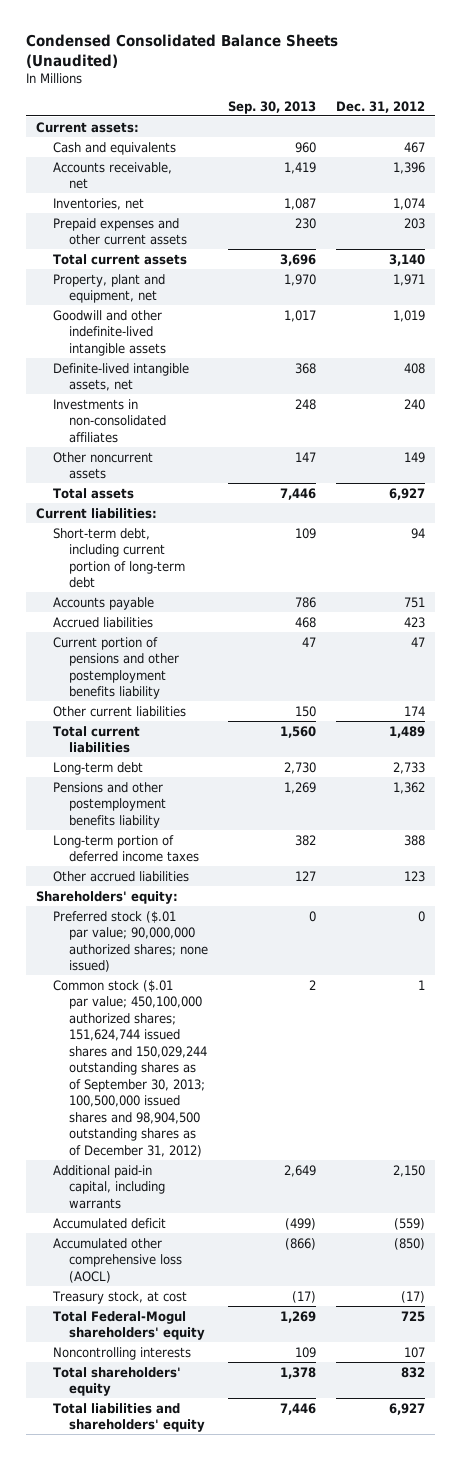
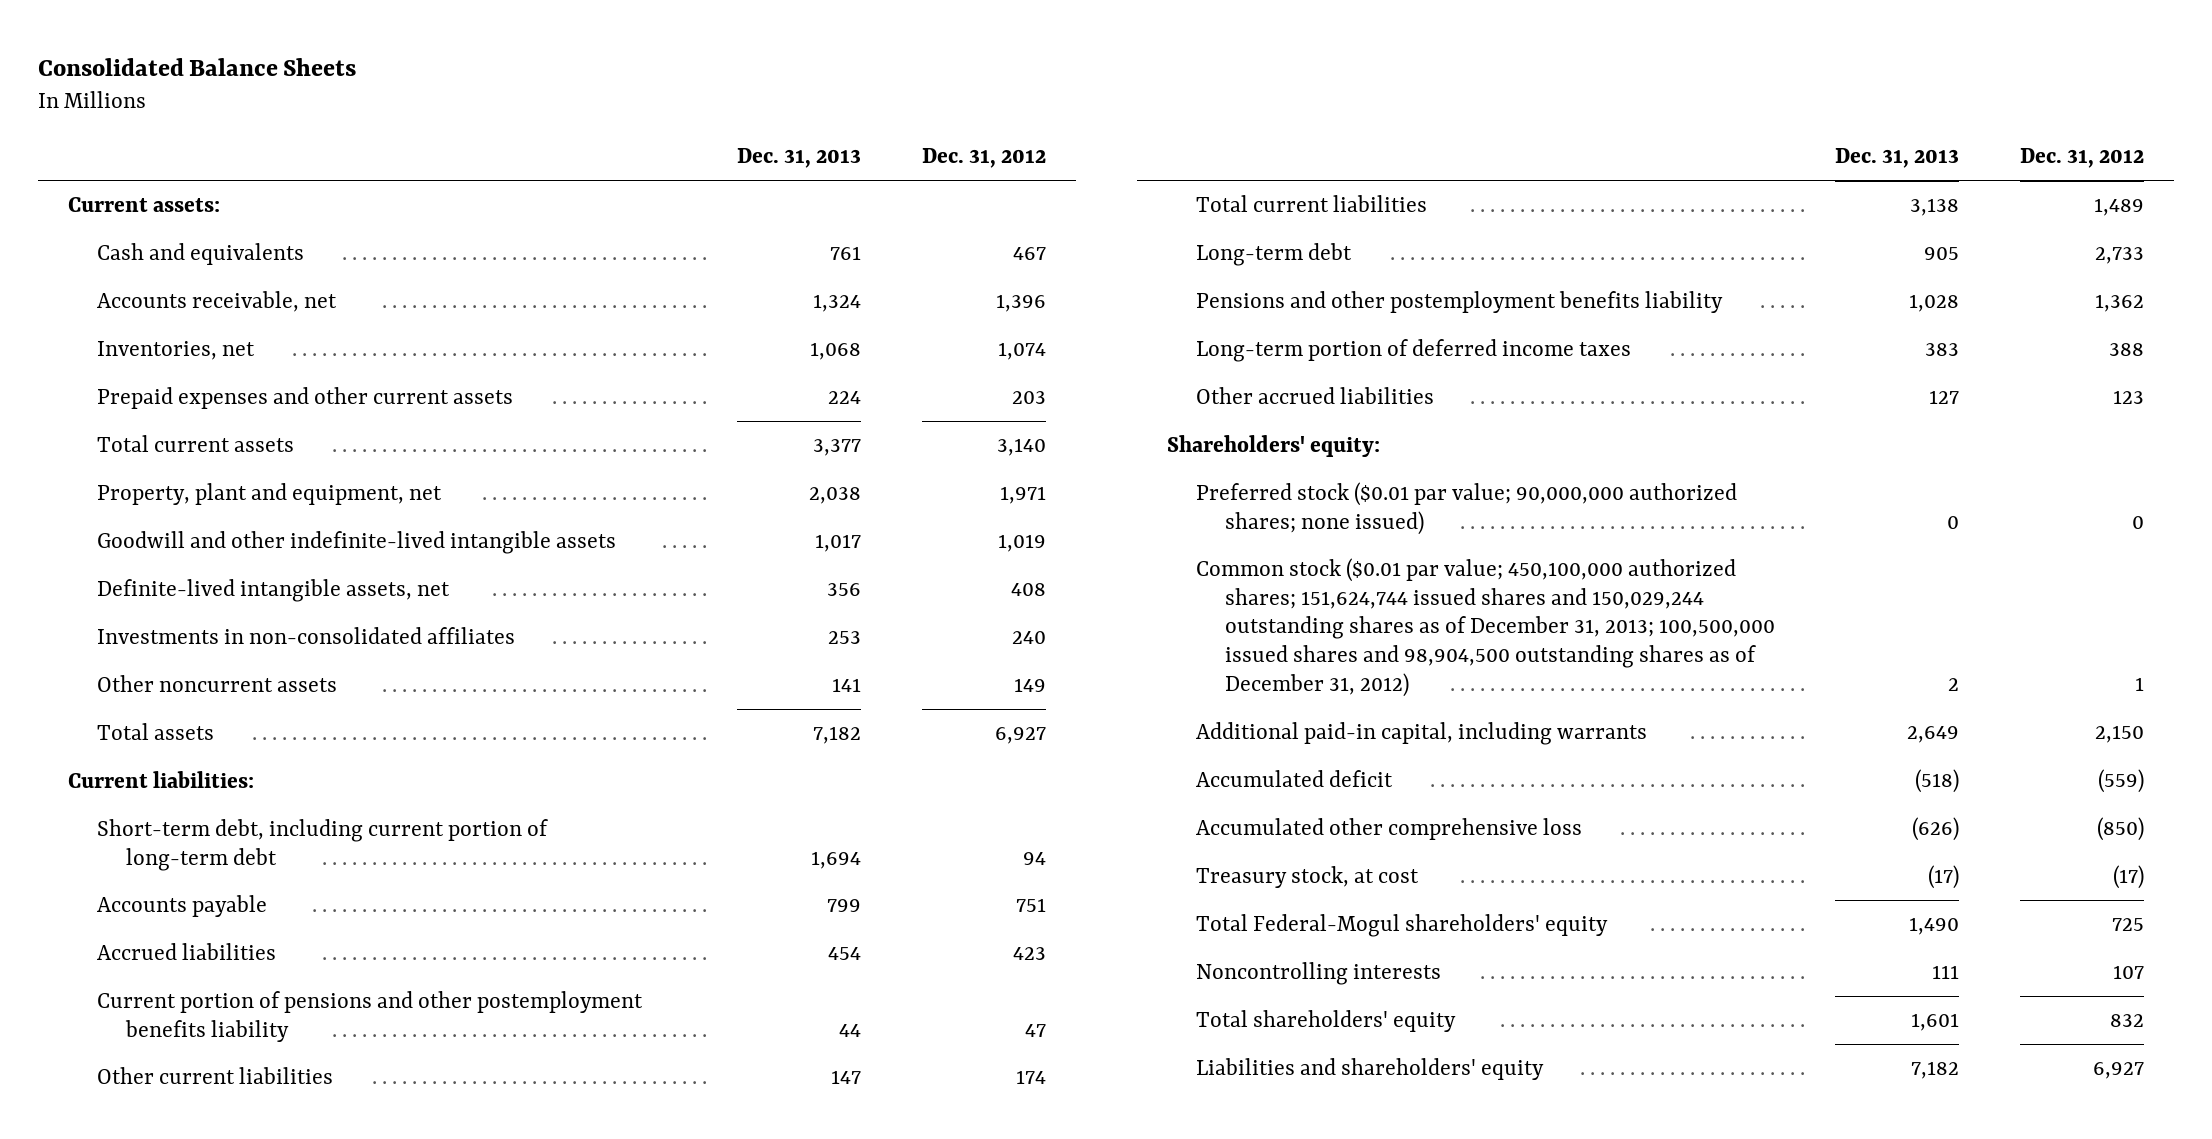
- Condensed Consolidated Balance Sheets (Unaudited)
+ Consolidated Balance Sheets
- | Sep. 30, 2013 | Dec. 31, 2012
+ | Dec. 31, 2013 | Dec. 31, 2012
- Preferred stock ($.01 par value; 90,000,000 authorized shares; none issued) | 0 | 0
- Common stock ($.01 par value; 450,100,000 authorized shares; 151,624,744 issued shares and 150,029,244 outstanding shares as of September 30, 2013; 100,500,000 issued shares and 98,904,500 outstanding shares as of December 31, 2012) | 2 | 1
+ Preferred stock ($0.01 par value; 90,000,000 authorized shares; none issued) | 0 | 0
+ Common stock ($0.01 par value; 450,100,000 authorized shares; 151,624,744 issued shares and 150,029,244 outstanding shares as of December 31, 2013; 100,500,000 issued shares and 98,904,500 outstanding shares as of December 31, 2012) | 2 | 1
- Accumulated other comprehensive loss (AOCL) | (866) | (850)
+ Accumulated other comprehensive loss | (626) | (850)
- Total liabilities and shareholders' equity | 7,446 | 6,927
+ Liabilities and shareholders' equity | 7,182 | 6,927

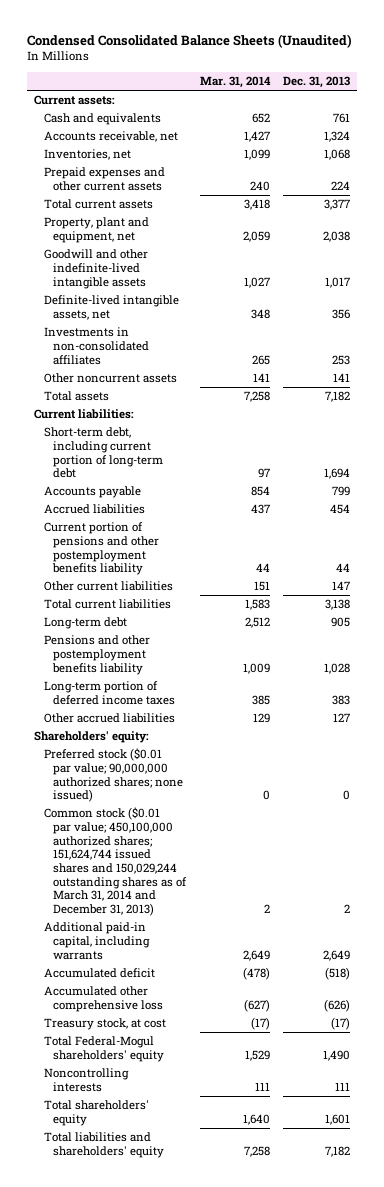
- Consolidated Balance Sheets
+ Condensed Consolidated Balance Sheets (Unaudited)
- | Dec. 31, 2013 | Dec. 31, 2012
+ | Mar. 31, 2014 | Dec. 31, 2013
- Common stock ($0.01 par value; 450,100,000 authorized shares; 151,624,744 issued shares and 150,029,244 outstanding shares as of December 31, 2013; 100,500,000 issued shares and 98,904,500 outstanding shares as of December 31, 2012) | 2 | 1
+ Common stock ($0.01 par value; 450,100,000 authorized shares; 151,624,744 issued shares and 150,029,244 outstanding shares as of March 31, 2014 and December 31, 2013) | 2 | 2
- Liabilities and shareholders' equity | 7,182 | 6,927
+ Total liabilities and shareholders' equity | 7,258 | 7,182

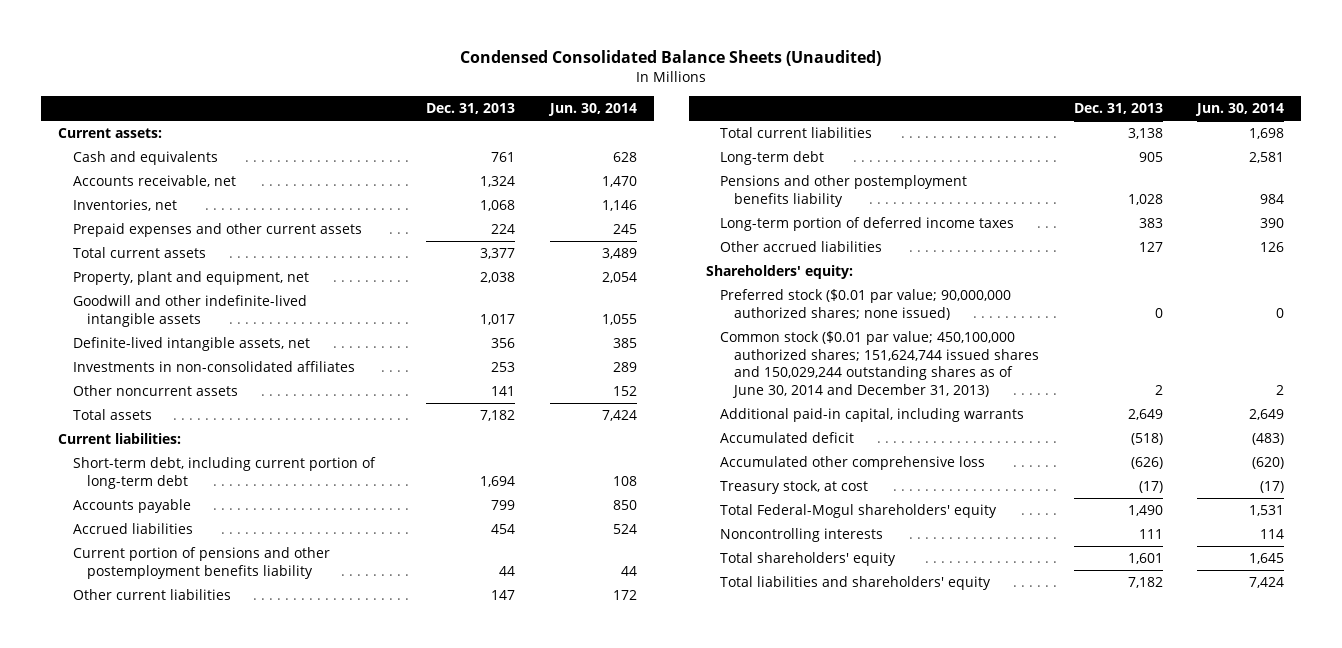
- | Mar. 31, 2014 | Dec. 31, 2013
+ | Dec. 31, 2013 | Jun. 30, 2014
- Common stock ($0.01 par value; 450,100,000 authorized shares; 151,624,744 issued shares and 150,029,244 outstanding shares as of March 31, 2014 and December 31, 2013) | 2 | 2
+ Common stock ($0.01 par value; 450,100,000 authorized shares; 151,624,744 issued shares and 150,029,244 outstanding shares as of June 30, 2014 and December 31, 2013) | 2 | 2

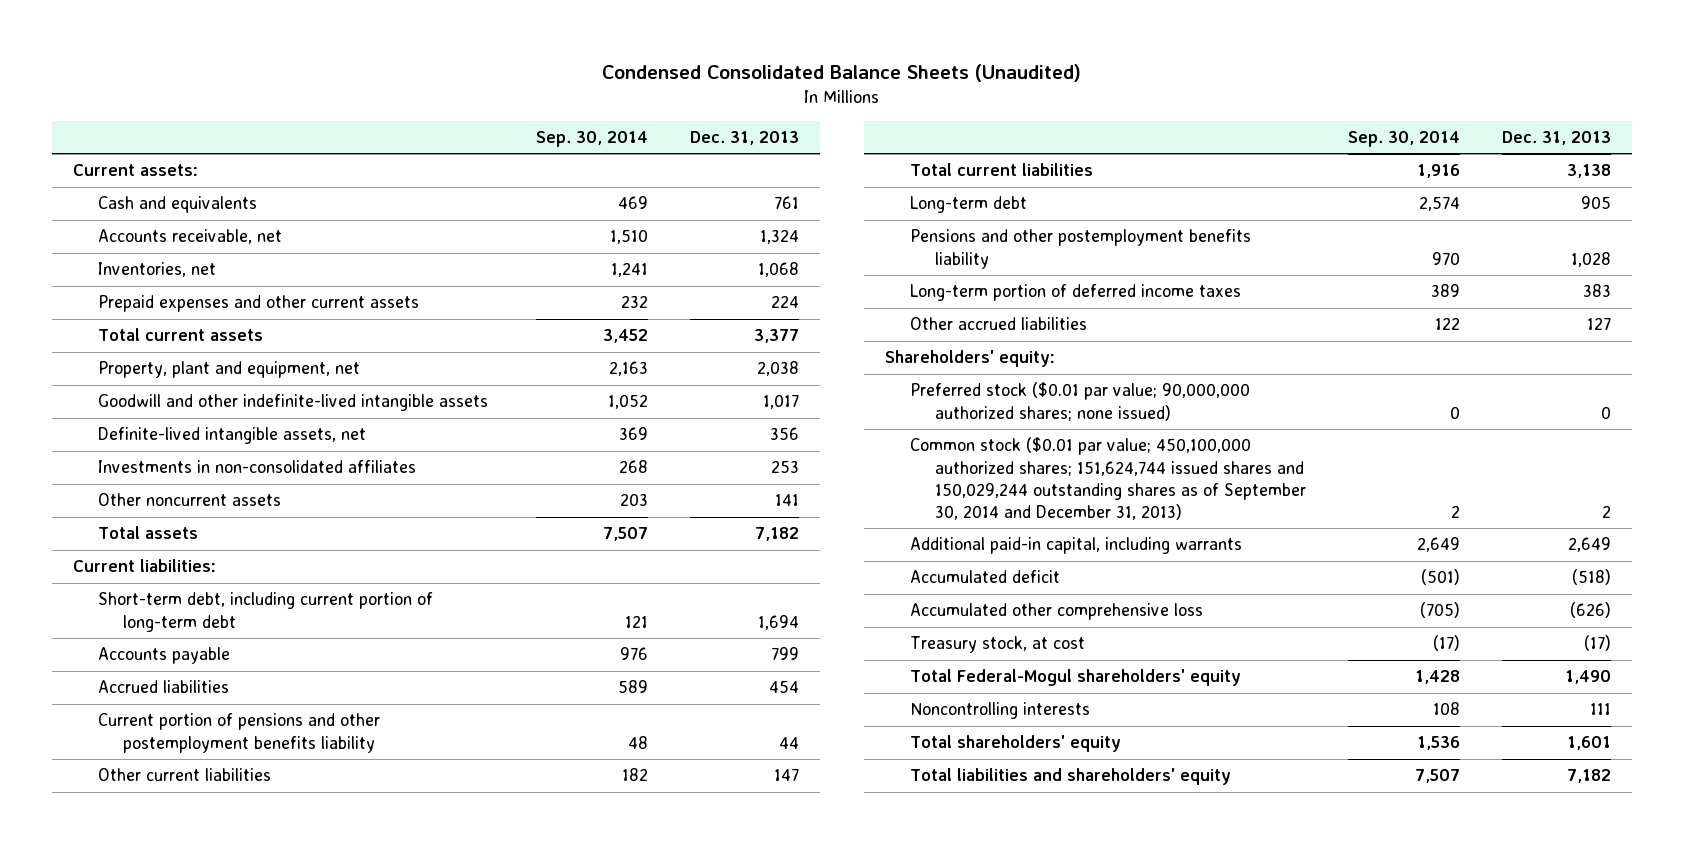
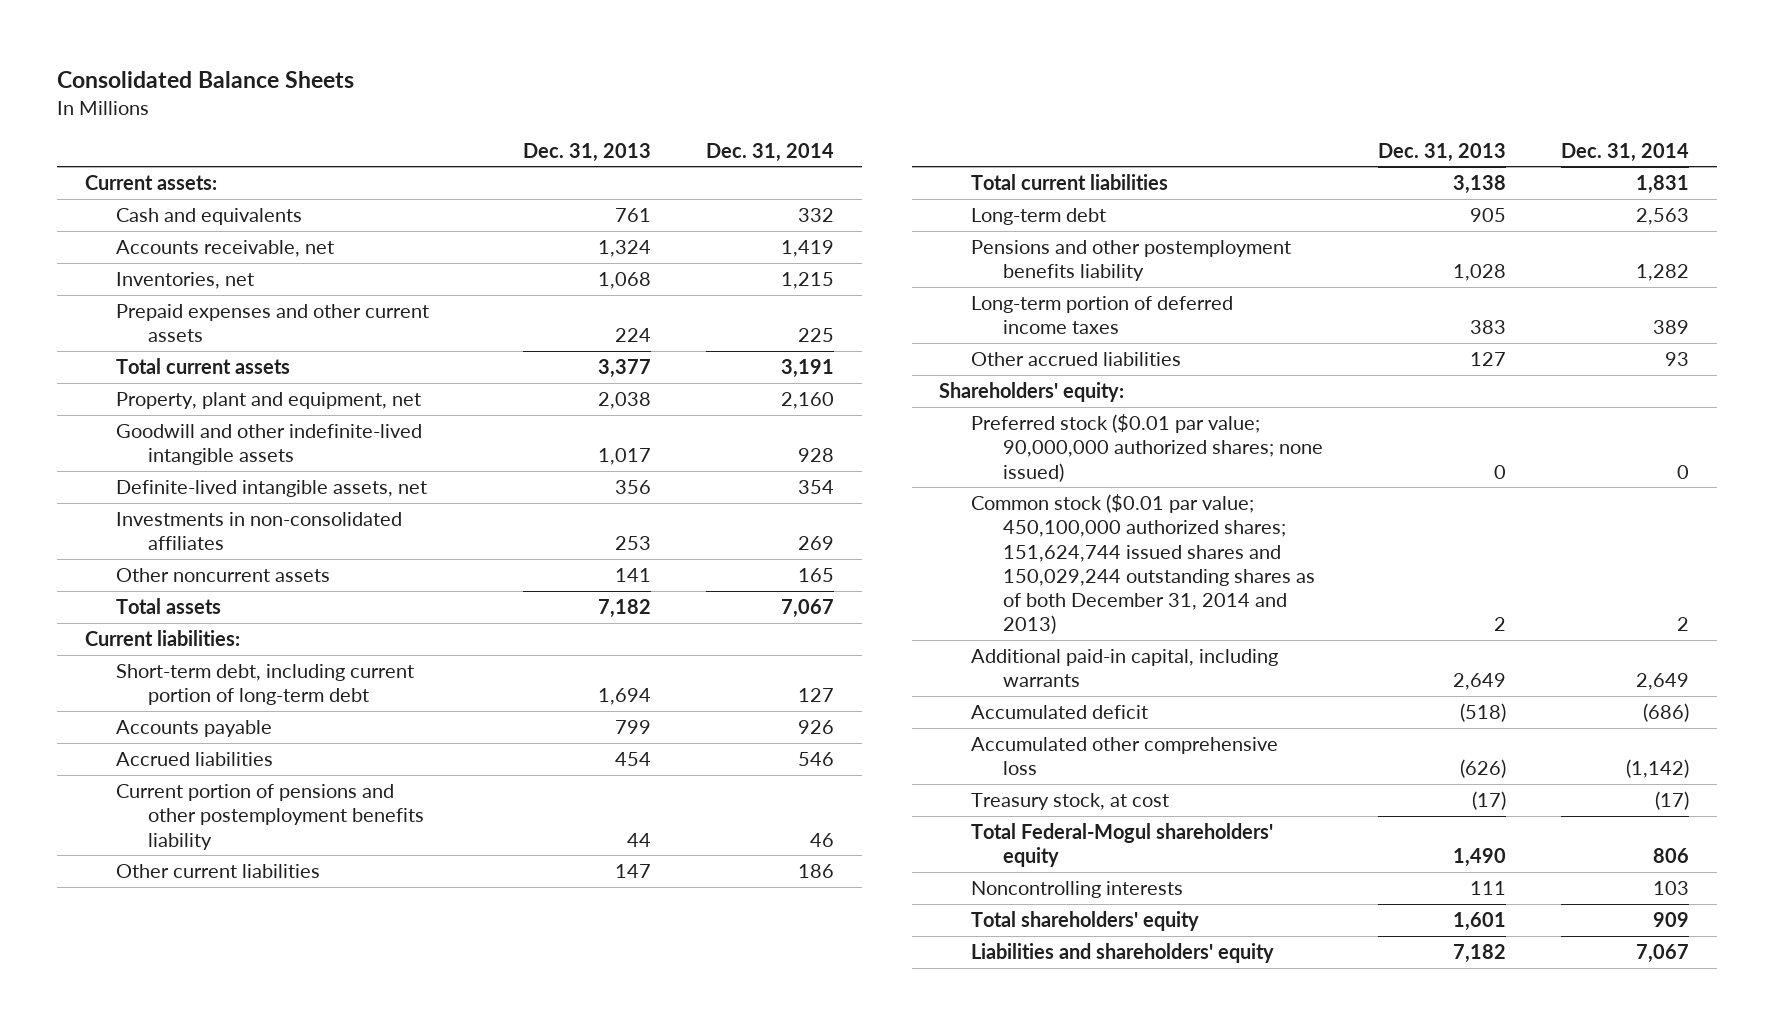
- Condensed Consolidated Balance Sheets (Unaudited)
+ Consolidated Balance Sheets
- | Sep. 30, 2014 | Dec. 31, 2013
+ | Dec. 31, 2013 | Dec. 31, 2014
- Common stock ($0.01 par value; 450,100,000 authorized shares; 151,624,744 issued shares and 150,029,244 outstanding shares as of September 30, 2014 and December 31, 2013) | 2 | 2
+ Common stock ($0.01 par value; 450,100,000 authorized shares; 151,624,744 issued shares and 150,029,244 outstanding shares as of both December 31, 2014 and 2013) | 2 | 2
- Total liabilities and shareholders' equity | 7,507 | 7,182
+ Liabilities and shareholders' equity | 7,182 | 7,067

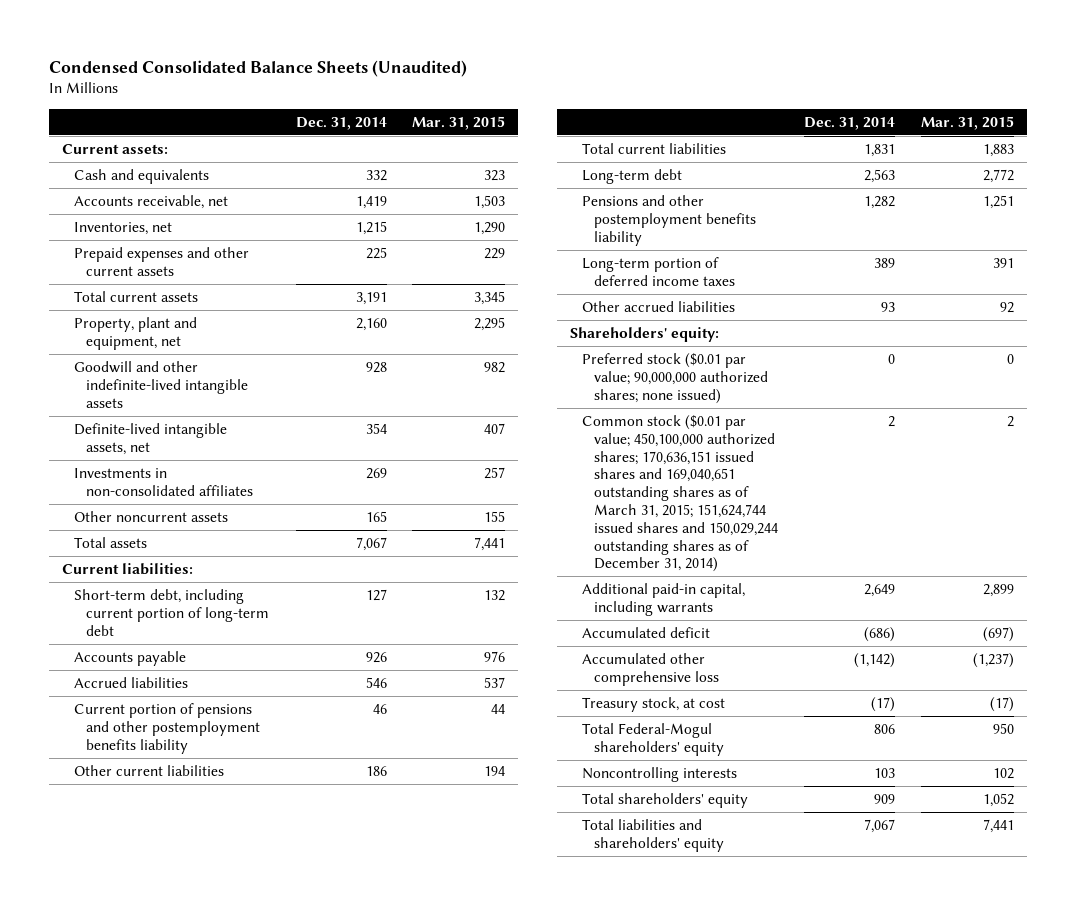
- Consolidated Balance Sheets
+ Condensed Consolidated Balance Sheets (Unaudited)
- | Dec. 31, 2013 | Dec. 31, 2014
+ | Dec. 31, 2014 | Mar. 31, 2015
- Common stock ($0.01 par value; 450,100,000 authorized shares; 151,624,744 issued shares and 150,029,244 outstanding shares as of both December 31, 2014 and 2013) | 2 | 2
+ Common stock ($0.01 par value; 450,100,000 authorized shares; 170,636,151 issued shares and 169,040,651 outstanding shares as of March 31, 2015; 151,624,744 issued shares and 150,029,244 outstanding shares as of December 31, 2014) | 2 | 2
- Liabilities and shareholders' equity | 7,182 | 7,067
+ Total liabilities and shareholders' equity | 7,067 | 7,441

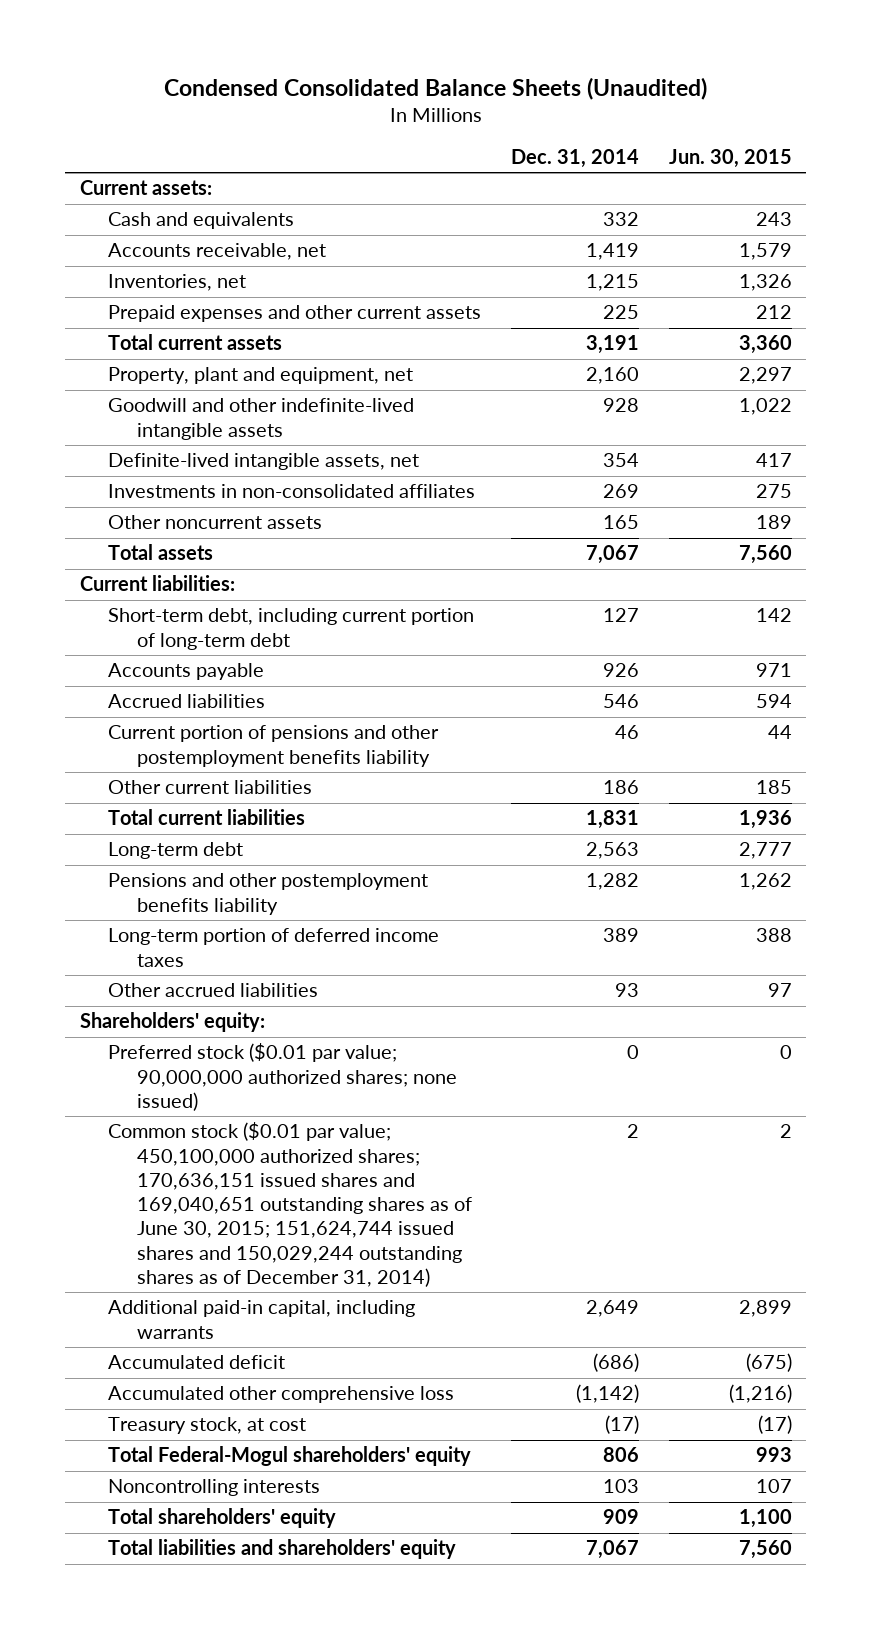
- | Dec. 31, 2014 | Mar. 31, 2015
+ | Dec. 31, 2014 | Jun. 30, 2015
- Common stock ($0.01 par value; 450,100,000 authorized shares; 170,636,151 issued shares and 169,040,651 outstanding shares as of March 31, 2015; 151,624,744 issued shares and 150,029,244 outstanding shares as of December 31, 2014) | 2 | 2
+ Common stock ($0.01 par value; 450,100,000 authorized shares; 170,636,151 issued shares and 169,040,651 outstanding shares as of June 30, 2015; 151,624,744 issued shares and 150,029,244 outstanding shares as of December 31, 2014) | 2 | 2

